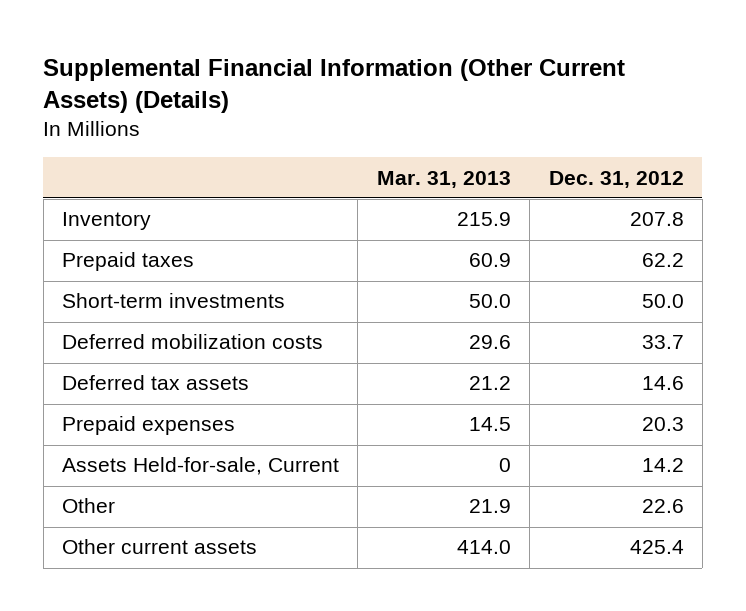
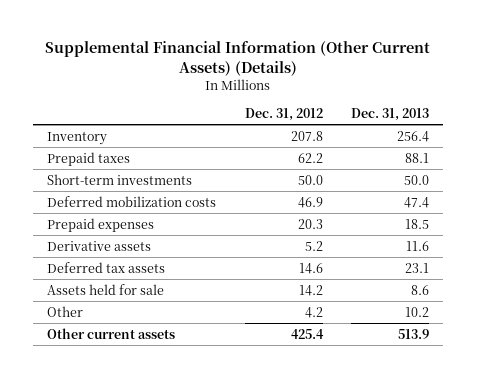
- | Mar. 31, 2013 | Dec. 31, 2012
+ | Dec. 31, 2012 | Dec. 31, 2013
- Deferred mobilization costs | 29.6 | 33.7
+ Deferred mobilization costs | 46.9 | 47.4
- Assets Held-for-sale, Current | 0 | 14.2
- Other | 21.9 | 22.6
+ Derivative assets | 5.2 | 11.6
moved down: Deferred tax assets | 14.6 | 23.1
+ Assets held for sale | 14.2 | 8.6
+ Other | 4.2 | 10.2

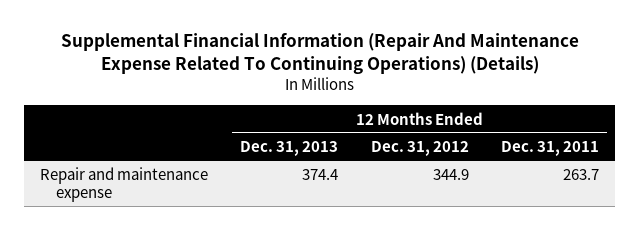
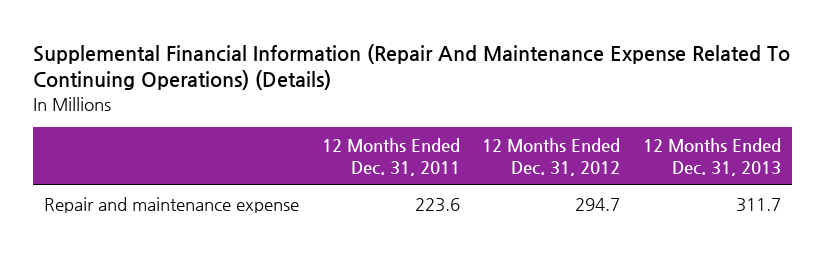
- | 12 Months Ended Dec. 31, 2013 | 12 Months Ended Dec. 31, 2012 | 12 Months Ended Dec. 31, 2011
+ | 12 Months Ended Dec. 31, 2011 | 12 Months Ended Dec. 31, 2012 | 12 Months Ended Dec. 31, 2013
- Repair and maintenance expense | 374.4 | 344.9 | 263.7
+ Repair and maintenance expense | 223.6 | 294.7 | 311.7

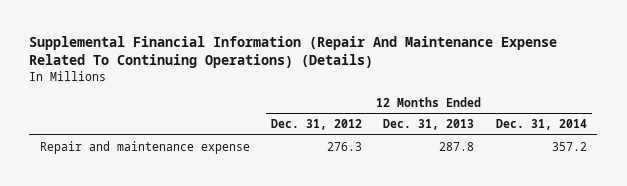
- | 12 Months Ended Dec. 31, 2011 | 12 Months Ended Dec. 31, 2012 | 12 Months Ended Dec. 31, 2013
+ | 12 Months Ended Dec. 31, 2012 | 12 Months Ended Dec. 31, 2013 | 12 Months Ended Dec. 31, 2014
- Repair and maintenance expense | 223.6 | 294.7 | 311.7
+ Repair and maintenance expense | 276.3 | 287.8 | 357.2

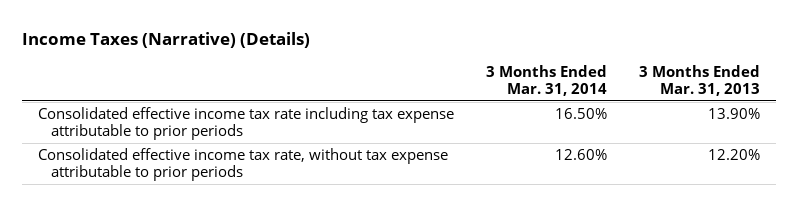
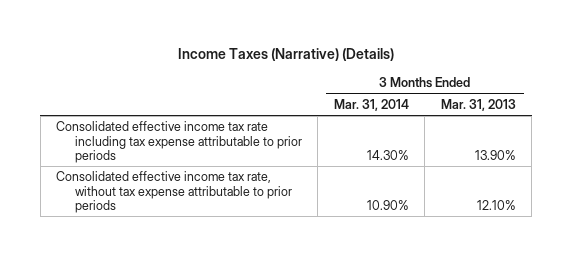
- Consolidated effective income tax rate including tax expense attributable to prior periods | 16.50% | 13.90%
- Consolidated effective income tax rate, without tax expense attributable to prior periods | 12.60% | 12.20%
+ Consolidated effective income tax rate including tax expense attributable to prior periods | 14.30% | 13.90%
+ Consolidated effective income tax rate, without tax expense attributable to prior periods | 10.90% | 12.10%

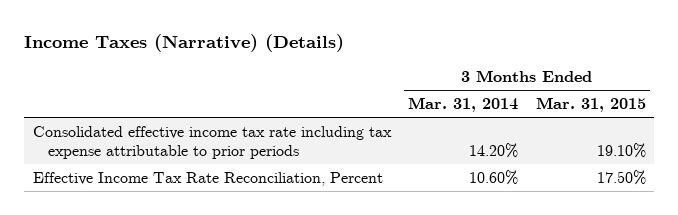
- | 3 Months Ended Mar. 31, 2014 | 3 Months Ended Mar. 31, 2013
+ | 3 Months Ended Mar. 31, 2014 | 3 Months Ended Mar. 31, 2015
- Consolidated effective income tax rate including tax expense attributable to prior periods | 14.30% | 13.90%
- Consolidated effective income tax rate, without tax expense attributable to prior periods | 10.90% | 12.10%
+ Consolidated effective income tax rate including tax expense attributable to prior periods | 14.20% | 19.10%
+ Effective Income Tax Rate Reconciliation, Percent | 10.60% | 17.50%

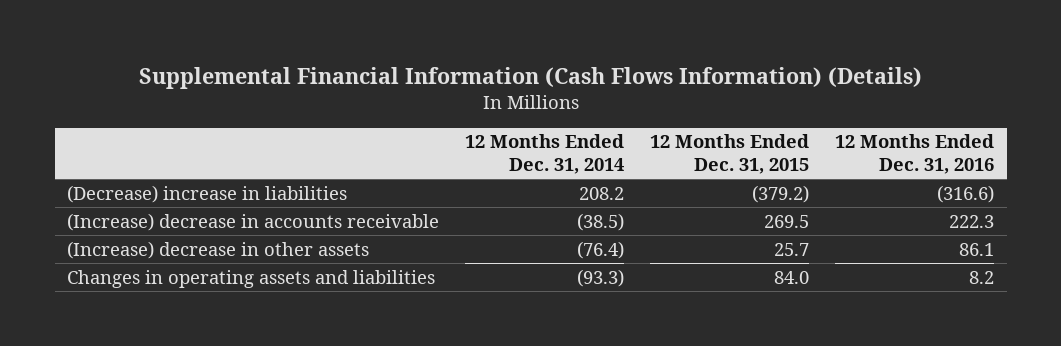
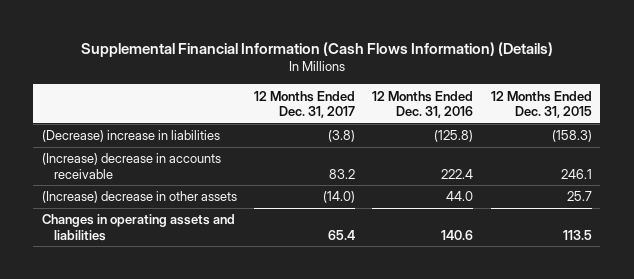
- | 12 Months Ended Dec. 31, 2014 | 12 Months Ended Dec. 31, 2015 | 12 Months Ended Dec. 31, 2016
+ | 12 Months Ended Dec. 31, 2017 | 12 Months Ended Dec. 31, 2016 | 12 Months Ended Dec. 31, 2015
- (Decrease) increase in liabilities | 208.2 | (379.2) | (316.6)
- (Increase) decrease in accounts receivable | (38.5) | 269.5 | 222.3
- (Increase) decrease in other assets | (76.4) | 25.7 | 86.1
- Changes in operating assets and liabilities | (93.3) | 84.0 | 8.2
+ (Decrease) increase in liabilities | (3.8) | (125.8) | (158.3)
+ (Increase) decrease in accounts receivable | 83.2 | 222.4 | 246.1
+ (Increase) decrease in other assets | (14.0) | 44.0 | 25.7
+ Changes in operating assets and liabilities | 65.4 | 140.6 | 113.5

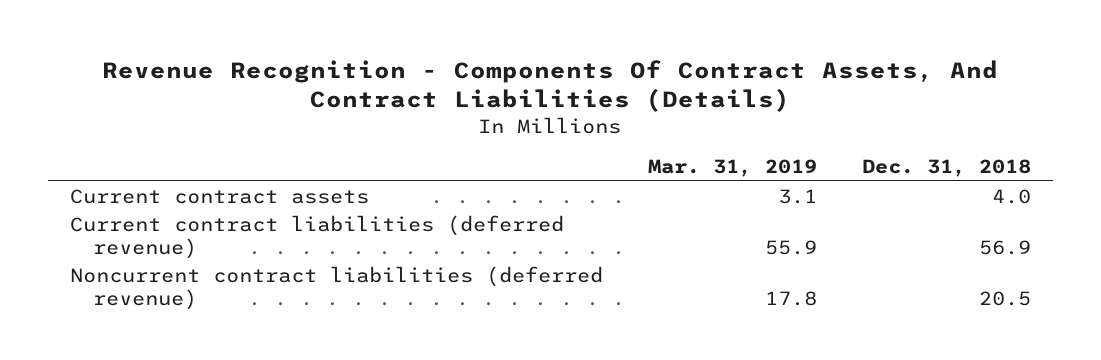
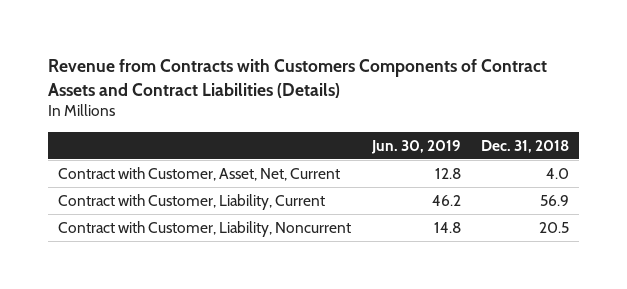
- Revenue Recognition - Components Of Contract Assets, And Contract Liabilities (Details)
+ Revenue from Contracts with Customers Components of Contract Assets and Contract Liabilities (Details)
- | Mar. 31, 2019 | Dec. 31, 2018
+ | Jun. 30, 2019 | Dec. 31, 2018
- Current contract assets | 3.1 | 4.0
- Current contract liabilities (deferred revenue) | 55.9 | 56.9
- Noncurrent contract liabilities (deferred revenue) | 17.8 | 20.5
+ Contract with Customer, Asset, Net, Current | 12.8 | 4.0
+ Contract with Customer, Liability, Current | 46.2 | 56.9
+ Contract with Customer, Liability, Noncurrent | 14.8 | 20.5

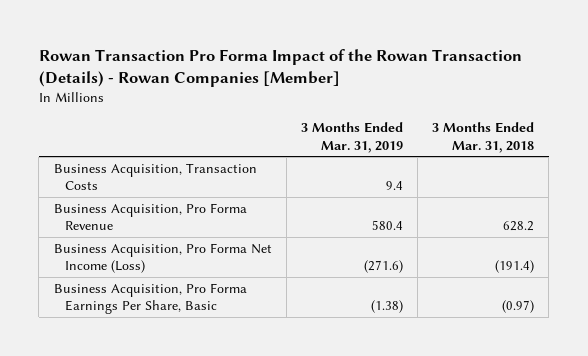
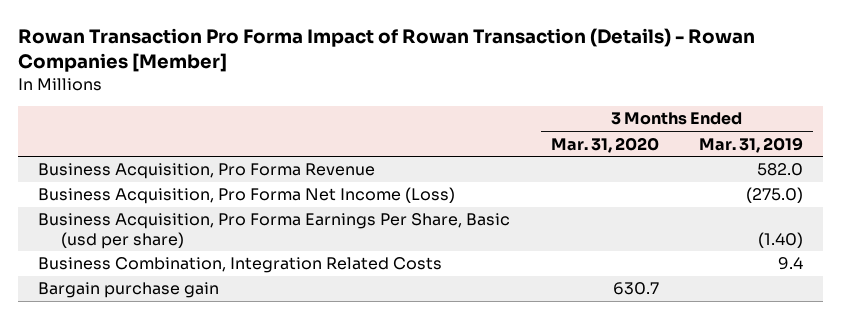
- Rowan Transaction Pro Forma Impact of the Rowan Transaction (Details) - Rowan Companies [Member]
+ Rowan Transaction Pro Forma Impact of Rowan Transaction (Details) - Rowan Companies [Member]
- | 3 Months Ended Mar. 31, 2019 | 3 Months Ended Mar. 31, 2018
+ | 3 Months Ended Mar. 31, 2020 | 3 Months Ended Mar. 31, 2019
- Business Acquisition, Transaction Costs | 9.4 |
- Business Acquisition, Pro Forma Revenue | 580.4 | 628.2
- Business Acquisition, Pro Forma Net Income (Loss) | (271.6) | (191.4)
- Business Acquisition, Pro Forma Earnings Per Share, Basic | (1.38) | (0.97)
+ Business Acquisition, Pro Forma Revenue | | 582.0
+ Business Acquisition, Pro Forma Net Income (Loss) | | (275.0)
+ Business Acquisition, Pro Forma Earnings Per Share, Basic (usd per share) | | (1.40)
+ Business Combination, Integration Related Costs | | 9.4
+ Bargain purchase gain | 630.7 |

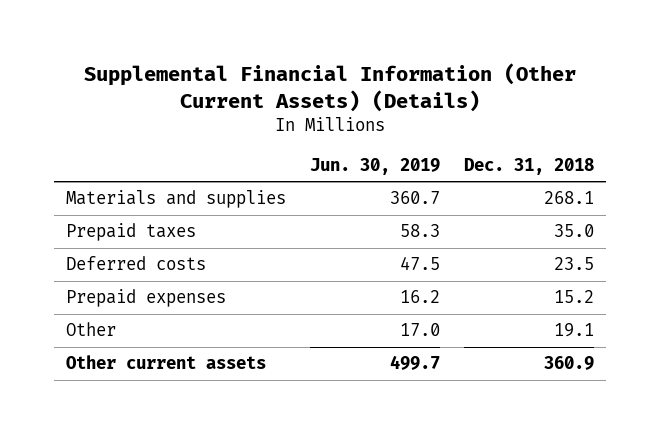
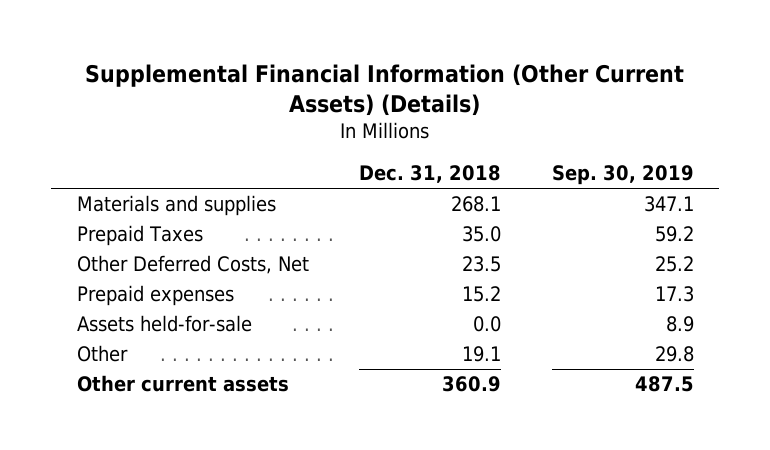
- | Jun. 30, 2019 | Dec. 31, 2018
+ | Dec. 31, 2018 | Sep. 30, 2019
- Prepaid taxes | 58.3 | 35.0
- Deferred costs | 47.5 | 23.5
+ Prepaid Taxes | 35.0 | 59.2
+ Other Deferred Costs, Net | 23.5 | 25.2
+ Assets held-for-sale | 0.0 | 8.9

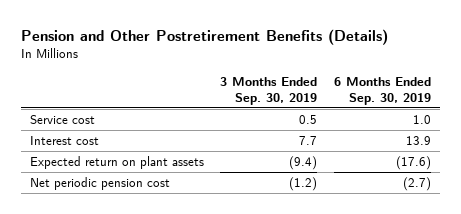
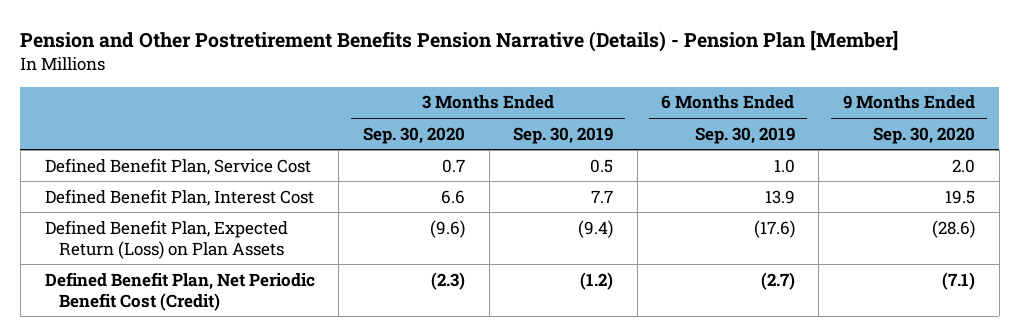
- Pension and Other Postretirement Benefits (Details)
+ Pension and Other Postretirement Benefits Pension Narrative (Details) - Pension Plan [Member]
- | 3 Months Ended Sep. 30, 2019 | 6 Months Ended Sep. 30, 2019
+ | 3 Months Ended Sep. 30, 2020 | 3 Months Ended Sep. 30, 2019 | 6 Months Ended Sep. 30, 2019 | 9 Months Ended Sep. 30, 2020
- Service cost | 0.5 | 1.0
- Interest cost | 7.7 | 13.9
- Expected return on plant assets | (9.4) | (17.6)
- Net periodic pension cost | (1.2) | (2.7)
+ Defined Benefit Plan, Service Cost | 0.7 | 0.5 | 1.0 | 2.0
+ Defined Benefit Plan, Interest Cost | 6.6 | 7.7 | 13.9 | 19.5
+ Defined Benefit Plan, Expected Return (Loss) on Plan Assets | (9.6) | (9.4) | (17.6) | (28.6)
+ Defined Benefit Plan, Net Periodic Benefit Cost (Credit) | (2.3) | (1.2) | (2.7) | (7.1)

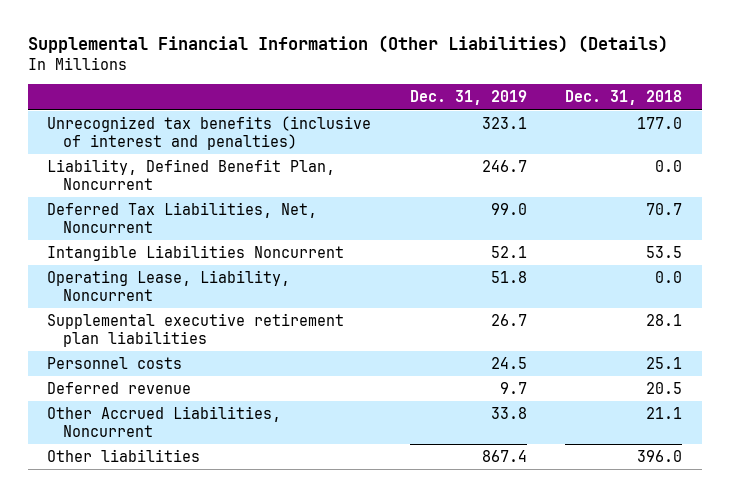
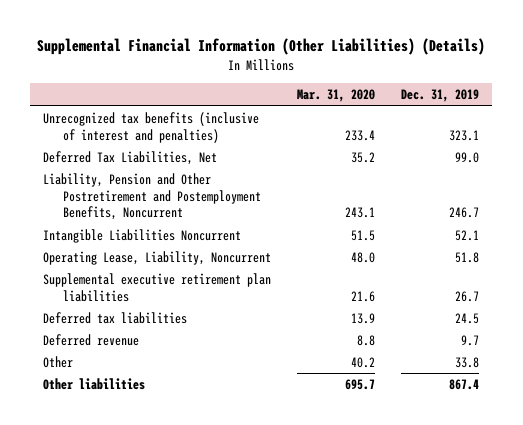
- | Dec. 31, 2019 | Dec. 31, 2018
+ | Mar. 31, 2020 | Dec. 31, 2019
- Liability, Defined Benefit Plan, Noncurrent | 246.7 | 0.0
- Deferred Tax Liabilities, Net, Noncurrent | 99.0 | 70.7
+ Deferred Tax Liabilities, Net | 35.2 | 99.0
+ Liability, Pension and Other Postretirement and Postemployment Benefits, Noncurrent | 243.1 | 246.7
- Personnel costs | 24.5 | 25.1
+ Deferred tax liabilities | 13.9 | 24.5
- Other Accrued Liabilities, Noncurrent | 33.8 | 21.1
+ Other | 40.2 | 33.8

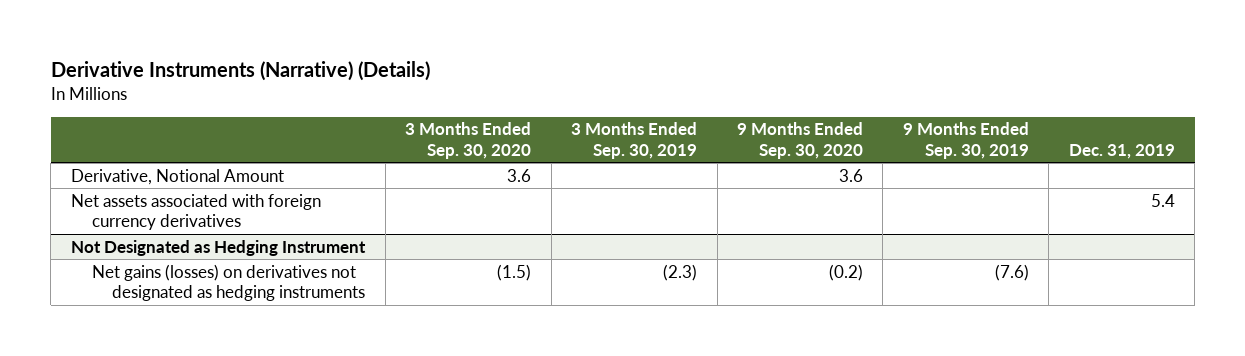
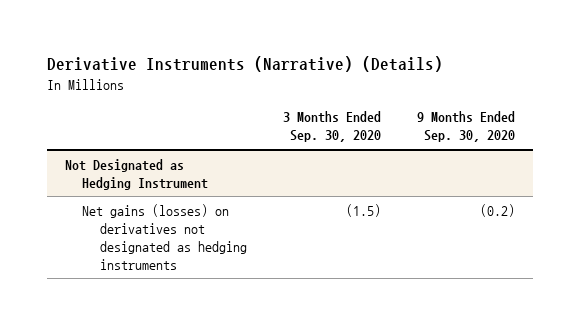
- | 3 Months Ended Sep. 30, 2020 | 3 Months Ended Sep. 30, 2019 | 9 Months Ended Sep. 30, 2020 | 9 Months Ended Sep. 30, 2019 | Dec. 31, 2019
+ | 3 Months Ended Sep. 30, 2020 | 9 Months Ended Sep. 30, 2020
- Derivative, Notional Amount | 3.6 | | 3.6 | |
- Net assets associated with foreign currency derivatives | | | | | 5.4

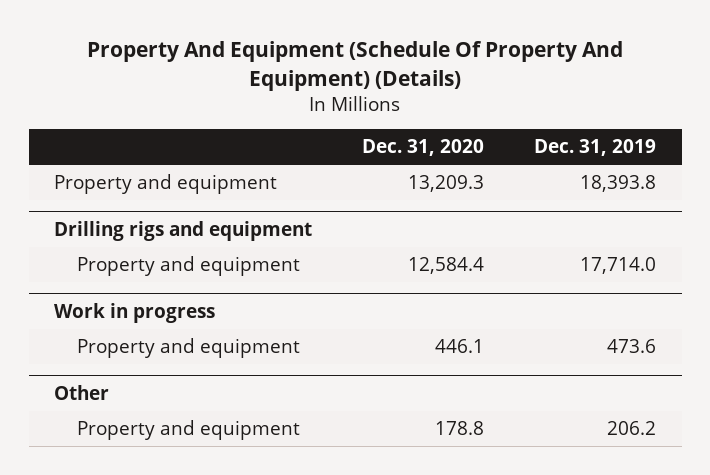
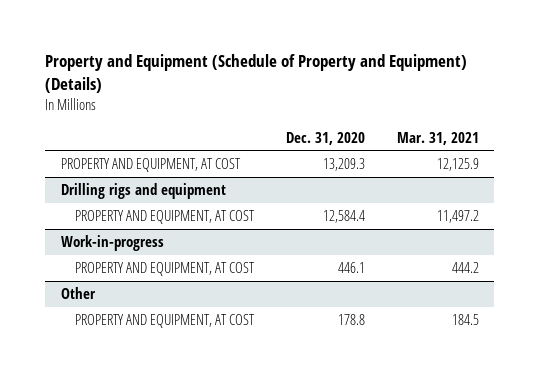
- Property And Equipment (Schedule Of Property And Equipment) (Details)
+ Property and Equipment (Schedule of Property and Equipment) (Details)
- | Dec. 31, 2020 | Dec. 31, 2019
+ | Dec. 31, 2020 | Mar. 31, 2021
- Property and equipment | 13,209.3 | 18,393.8
+ PROPERTY AND EQUIPMENT, AT COST | 13,209.3 | 12,125.9
@ Drilling rigs and equipment
- Property and equipment | 12,584.4 | 17,714.0
- Work in progress
- Property and equipment | 446.1 | 473.6
@ Drilling rigs and equipment
+ PROPERTY AND EQUIPMENT, AT COST | 12,584.4 | 11,497.2
+ Work-in-progress
+ PROPERTY AND EQUIPMENT, AT COST | 446.1 | 444.2
@ Other
- Property and equipment | 178.8 | 206.2
+ PROPERTY AND EQUIPMENT, AT COST | 178.8 | 184.5

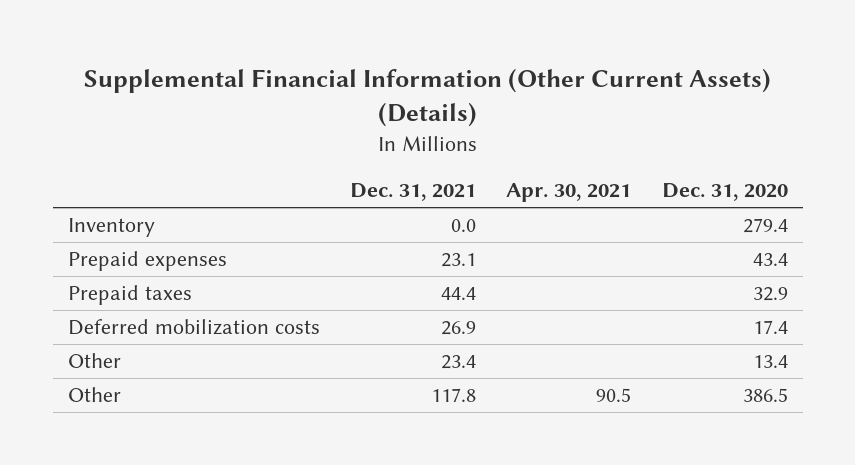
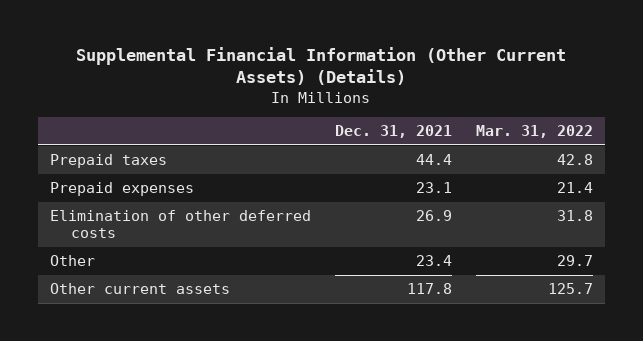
- | Dec. 31, 2021 | Apr. 30, 2021 | Dec. 31, 2020
+ | Dec. 31, 2021 | Mar. 31, 2022
- Inventory | 0.0 | | 279.4
- Deferred mobilization costs | 26.9 | | 17.4
moved down: Prepaid expenses | 23.1 | 21.4
+ Elimination of other deferred costs | 26.9 | 31.8
- Other | 117.8 | 90.5 | 386.5
+ Other current assets | 117.8 | 125.7

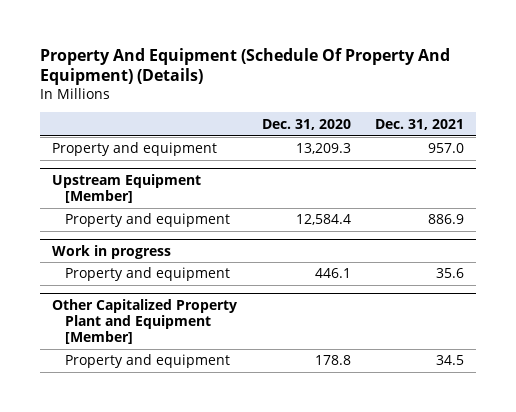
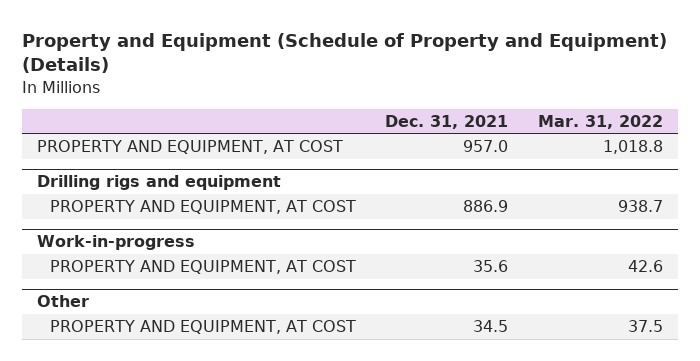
- Property And Equipment (Schedule Of Property And Equipment) (Details)
+ Property and Equipment (Schedule of Property and Equipment) (Details)
- | Dec. 31, 2020 | Dec. 31, 2021
+ | Dec. 31, 2021 | Mar. 31, 2022
- Property and equipment | 13,209.3 | 957.0
- Upstream Equipment [Member]
- Property and equipment | 12,584.4 | 886.9
- Work in progress
- Property and equipment | 446.1 | 35.6
- Other Capitalized Property Plant and Equipment [Member]
- Property and equipment | 178.8 | 34.5
+ PROPERTY AND EQUIPMENT, AT COST | 957.0 | 1,018.8
+ Drilling rigs and equipment
+ PROPERTY AND EQUIPMENT, AT COST | 886.9 | 938.7
+ Work-in-progress
+ PROPERTY AND EQUIPMENT, AT COST | 35.6 | 42.6
+ Other
+ PROPERTY AND EQUIPMENT, AT COST | 34.5 | 37.5

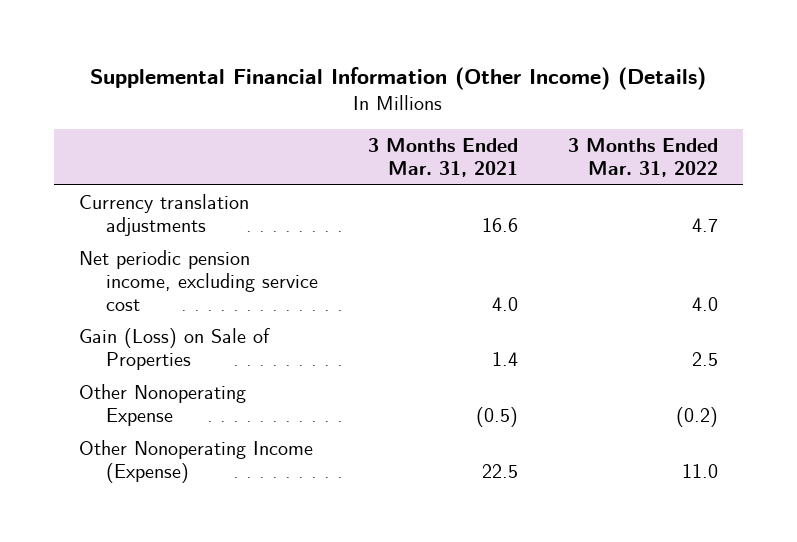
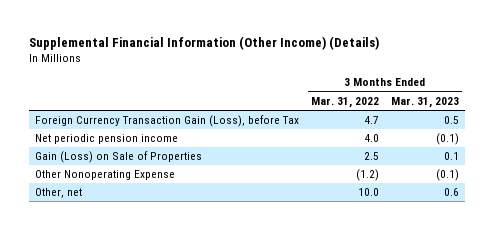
- | 3 Months Ended Mar. 31, 2021 | 3 Months Ended Mar. 31, 2022
+ | 3 Months Ended Mar. 31, 2022 | 3 Months Ended Mar. 31, 2023
- Currency translation adjustments | 16.6 | 4.7
- Net periodic pension income, excluding service cost | 4.0 | 4.0
+ Foreign Currency Transaction Gain (Loss), before Tax | 4.7 | 0.5
+ Net periodic pension income | 4.0 | (0.1)
- Other Nonoperating Expense | (0.5) | (0.2)
- Other Nonoperating Income (Expense) | 22.5 | 11.0
+ Other Nonoperating Expense | (1.2) | (0.1)
+ Other, net | 10.0 | 0.6

